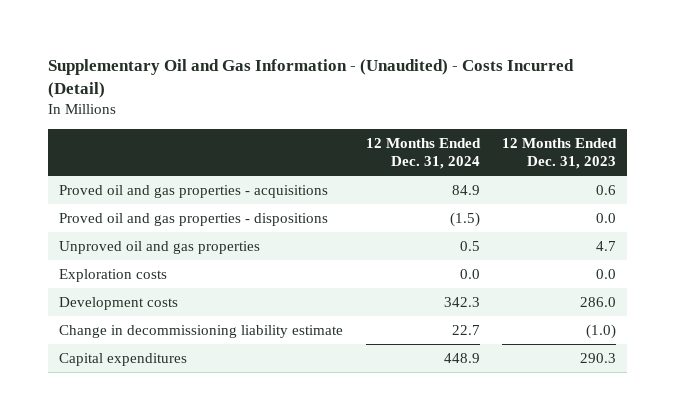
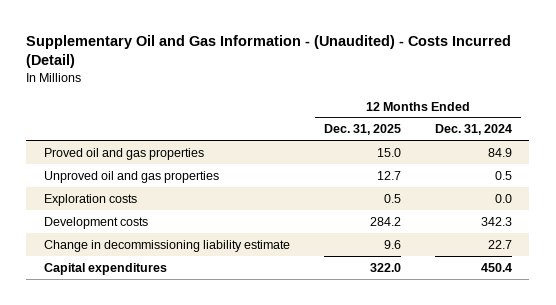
- | 12 Months Ended Dec. 31, 2024 | 12 Months Ended Dec. 31, 2023
+ | 12 Months Ended Dec. 31, 2025 | 12 Months Ended Dec. 31, 2024
- Proved oil and gas properties - acquisitions | 84.9 | 0.6
- Proved oil and gas properties - dispositions | (1.5) | 0.0
+ Proved oil and gas properties | 15.0 | 84.9
- Capital expenditures | 448.9 | 290.3
+ Capital expenditures | 322.0 | 450.4

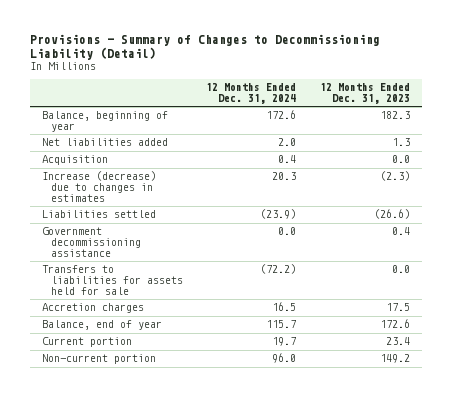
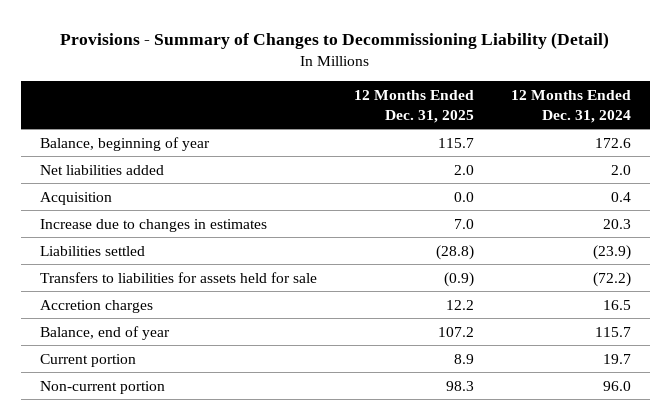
- | 12 Months Ended Dec. 31, 2024 | 12 Months Ended Dec. 31, 2023
+ | 12 Months Ended Dec. 31, 2025 | 12 Months Ended Dec. 31, 2024
- Increase (decrease) due to changes in estimates | 20.3 | (2.3)
+ Increase due to changes in estimates | 7.0 | 20.3
- Government decommissioning assistance | 0.0 | 0.4

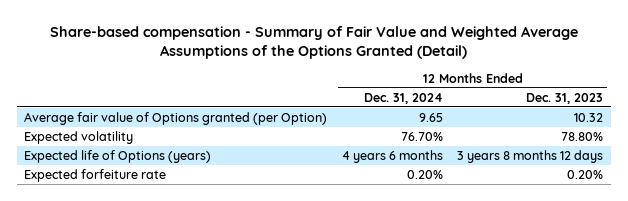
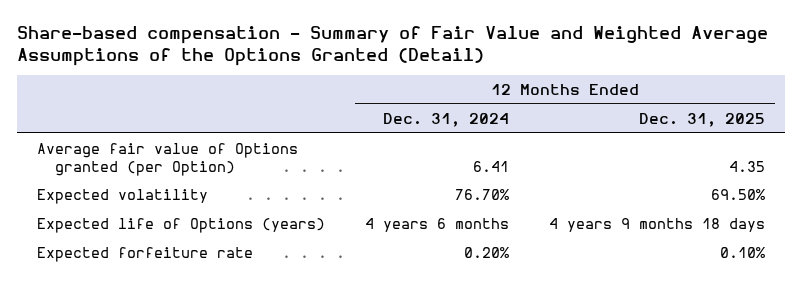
- | 12 Months Ended Dec. 31, 2024 | 12 Months Ended Dec. 31, 2023
+ | 12 Months Ended Dec. 31, 2024 | 12 Months Ended Dec. 31, 2025
- Average fair value of Options granted (per Option) | 9.65 | 10.32
+ Average fair value of Options granted (per Option) | 6.41 | 4.35

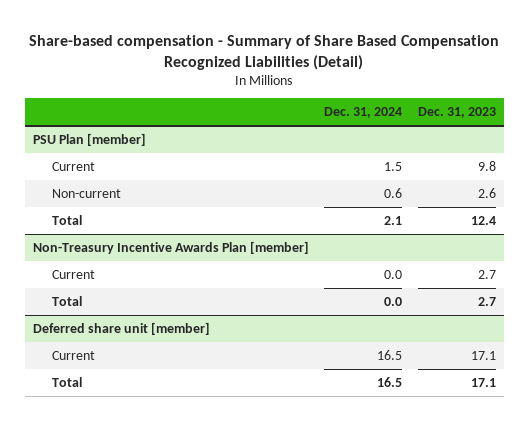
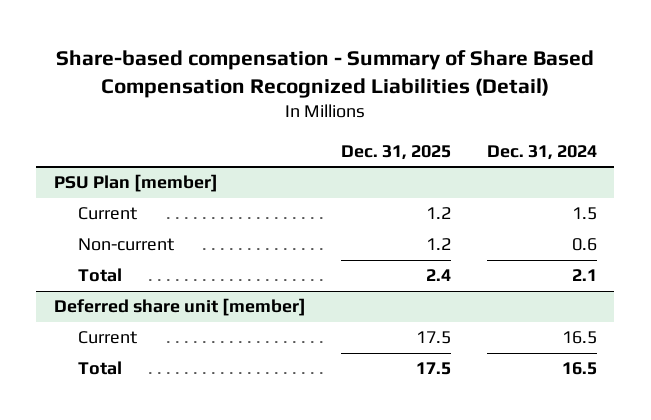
- | Dec. 31, 2024 | Dec. 31, 2023
+ | Dec. 31, 2025 | Dec. 31, 2024
- Non-Treasury Incentive Awards Plan [member]
- Current | 0.0 | 2.7
- Total | 0.0 | 2.7

